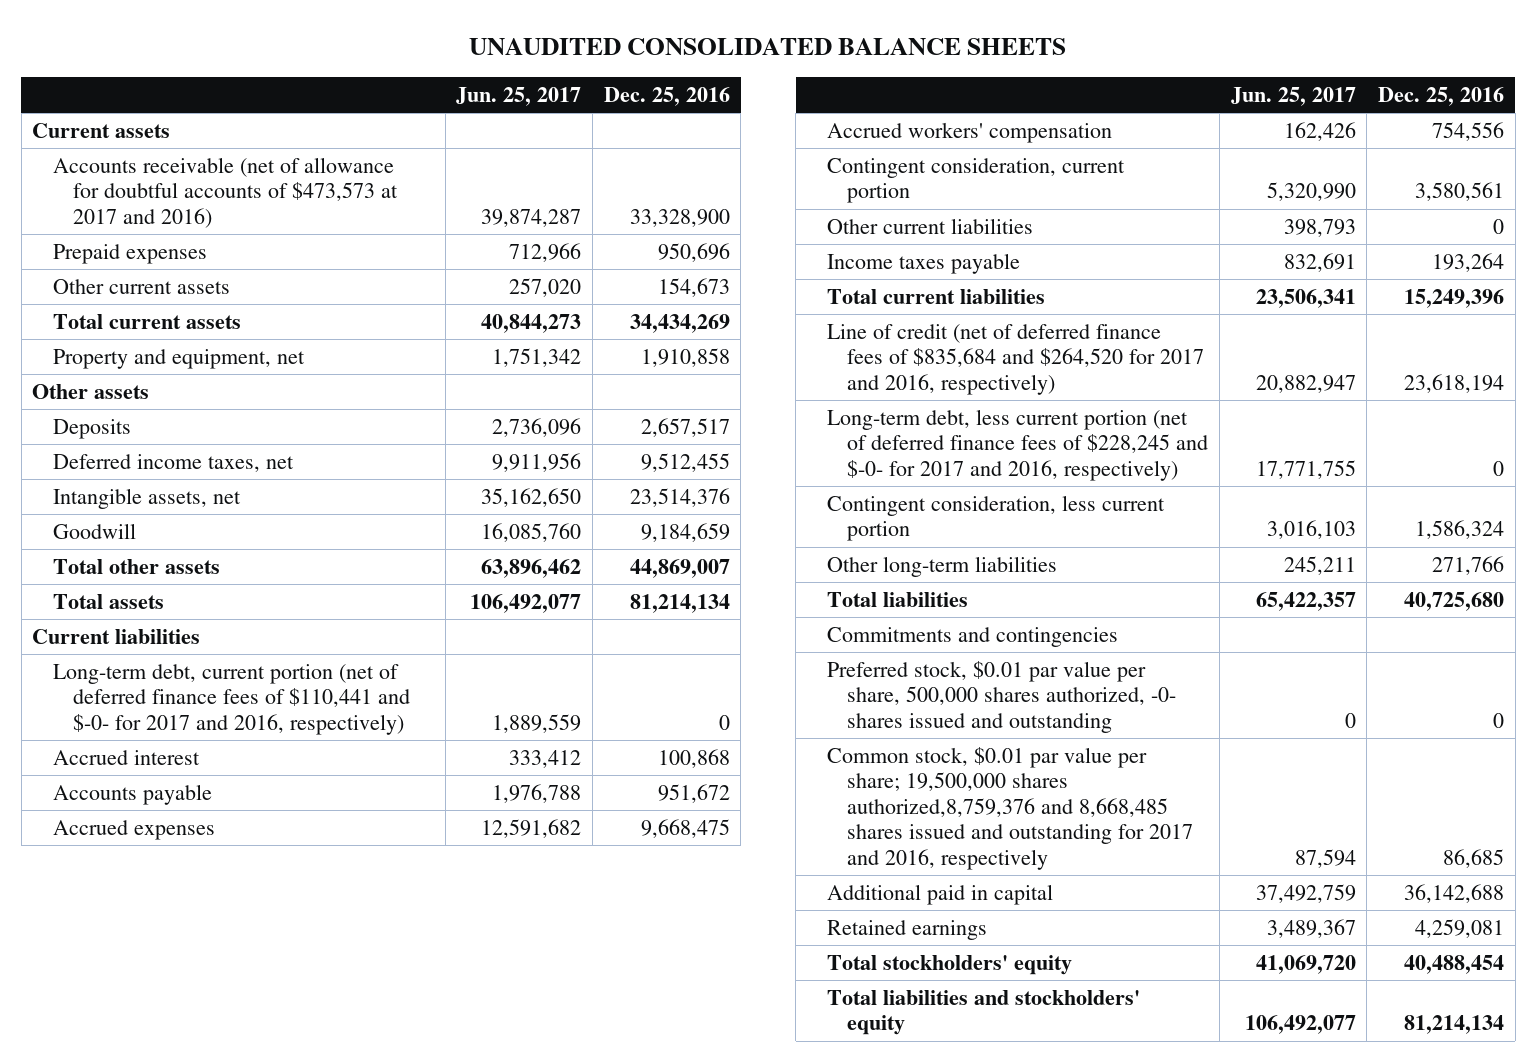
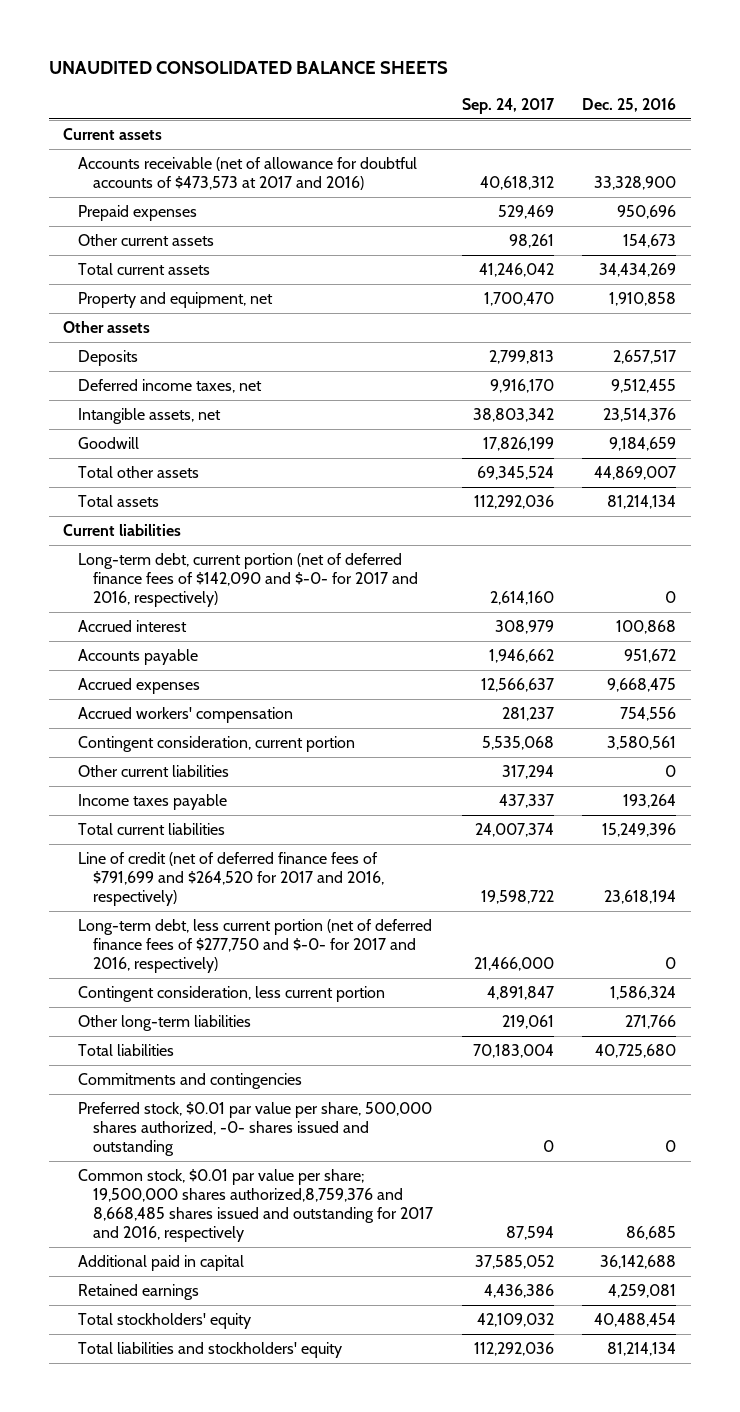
- | Jun. 25, 2017 | Dec. 25, 2016
+ | Sep. 24, 2017 | Dec. 25, 2016
- Long-term debt, current portion (net of deferred finance fees of $110,441 and $-0- for 2017 and 2016, respectively) | 1,889,559 | 0
+ Long-term debt, current portion (net of deferred finance fees of $142,090 and $-0- for 2017 and 2016, respectively) | 2,614,160 | 0
- Line of credit (net of deferred finance fees of $835,684 and $264,520 for 2017 and 2016, respectively) | 20,882,947 | 23,618,194
- Long-term debt, less current portion (net of deferred finance fees of $228,245 and $-0- for 2017 and 2016, respectively) | 17,771,755 | 0
+ Line of credit (net of deferred finance fees of $791,699 and $264,520 for 2017 and 2016, respectively) | 19,598,722 | 23,618,194
+ Long-term debt, less current portion (net of deferred finance fees of $277,750 and $-0- for 2017 and 2016, respectively) | 21,466,000 | 0

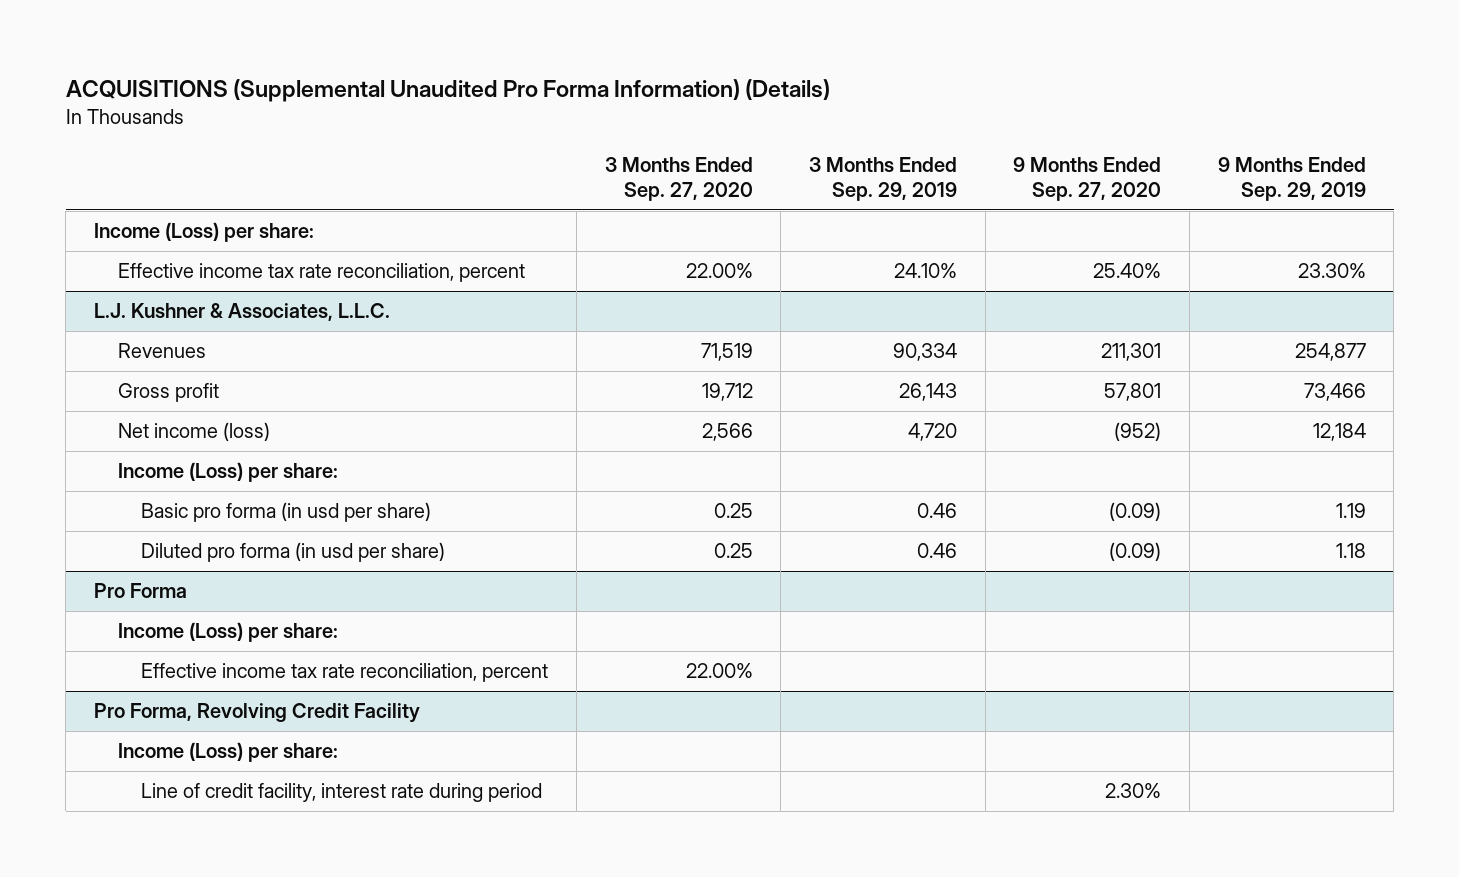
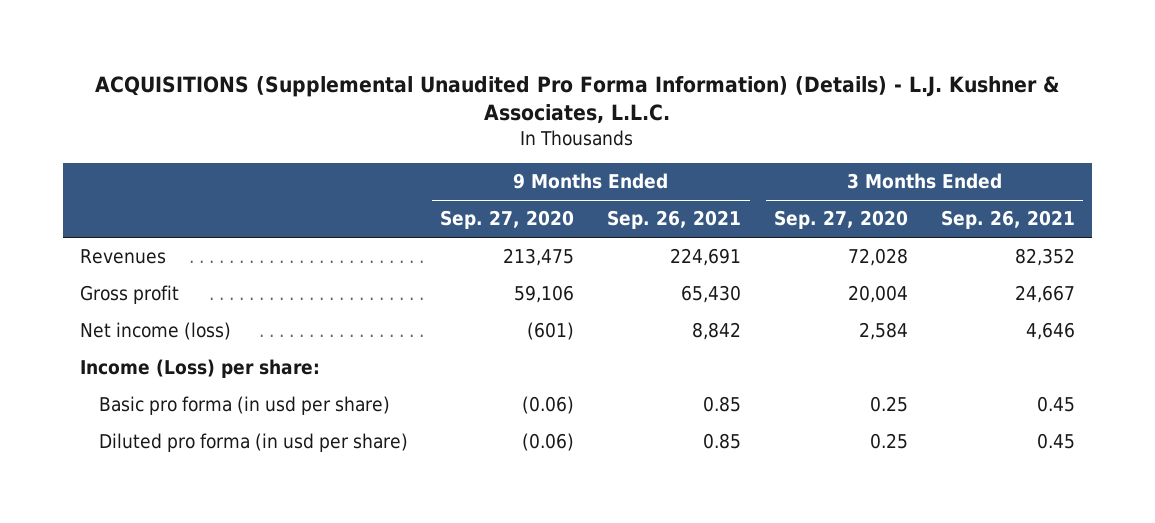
- ACQUISITIONS (Supplemental Unaudited Pro Forma Information) (Details)
+ ACQUISITIONS (Supplemental Unaudited Pro Forma Information) (Details) - L.J. Kushner & Associates, L.L.C.
- | 3 Months Ended Sep. 27, 2020 | 3 Months Ended Sep. 29, 2019 | 9 Months Ended Sep. 27, 2020 | 9 Months Ended Sep. 29, 2019
+ | 9 Months Ended Sep. 27, 2020 | 9 Months Ended Sep. 26, 2021 | 3 Months Ended Sep. 27, 2020 | 3 Months Ended Sep. 26, 2021
- Income (Loss) per share:
- Effective income tax rate reconciliation, percent | 22.00% | 24.10% | 25.40% | 23.30%
- L.J. Kushner & Associates, L.L.C.
- Revenues | 71,519 | 90,334 | 211,301 | 254,877
- Gross profit | 19,712 | 26,143 | 57,801 | 73,466
- Net income (loss) | 2,566 | 4,720 | (952) | 12,184
- Income (Loss) per share:
- Basic pro forma (in usd per share) | 0.25 | 0.46 | (0.09) | 1.19
- Diluted pro forma (in usd per share) | 0.25 | 0.46 | (0.09) | 1.18
- Pro Forma
- Income (Loss) per share:
- Effective income tax rate reconciliation, percent | 22.00% | | |
- Pro Forma, Revolving Credit Facility
+ Revenues | 213,475 | 224,691 | 72,028 | 82,352
+ Gross profit | 59,106 | 65,430 | 20,004 | 24,667
+ Net income (loss) | (601) | 8,842 | 2,584 | 4,646
- Line of credit facility, interest rate during period | | | 2.30% |
+ Basic pro forma (in usd per share) | (0.06) | 0.85 | 0.25 | 0.45
+ Diluted pro forma (in usd per share) | (0.06) | 0.85 | 0.25 | 0.45

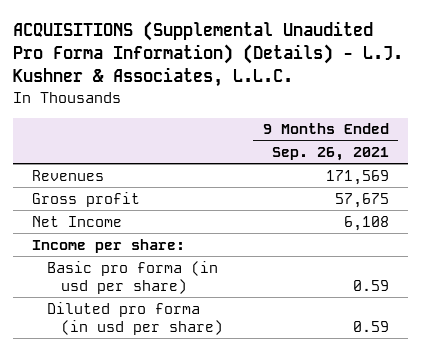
- | 9 Months Ended Sep. 27, 2020 | 9 Months Ended Sep. 26, 2021 | 3 Months Ended Sep. 27, 2020 | 3 Months Ended Sep. 26, 2021
+ | 9 Months Ended Sep. 26, 2021
- Revenues | 213,475 | 224,691 | 72,028 | 82,352
- Gross profit | 59,106 | 65,430 | 20,004 | 24,667
- Net income (loss) | (601) | 8,842 | 2,584 | 4,646
- Income (Loss) per share:
- Basic pro forma (in usd per share) | (0.06) | 0.85 | 0.25 | 0.45
- Diluted pro forma (in usd per share) | (0.06) | 0.85 | 0.25 | 0.45
+ Revenues | 171,569
+ Gross profit | 57,675
+ Net Income | 6,108
+ Income per share:
+ Basic pro forma (in usd per share) | 0.59
+ Diluted pro forma (in usd per share) | 0.59

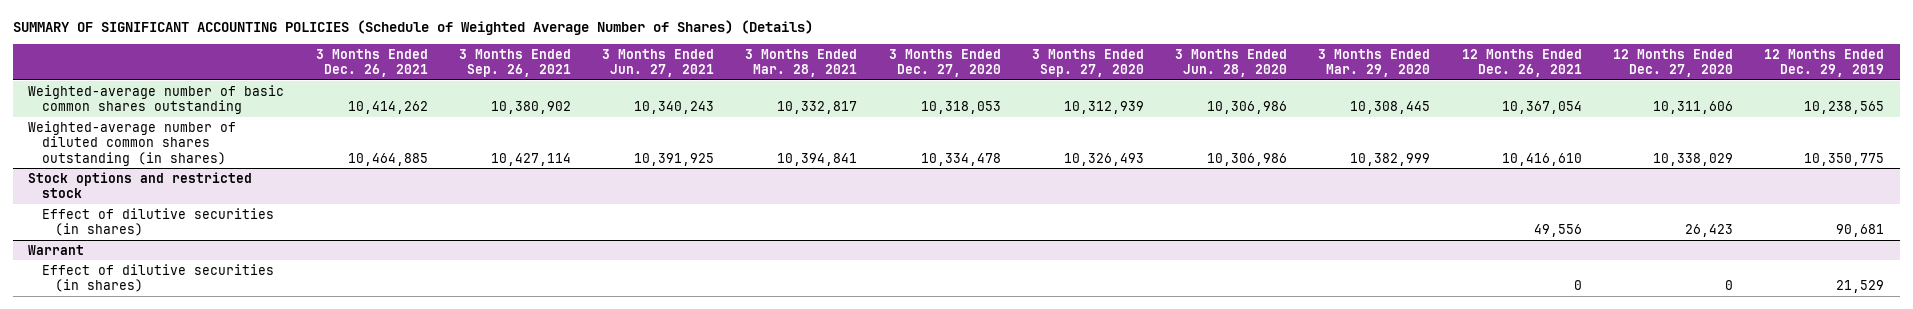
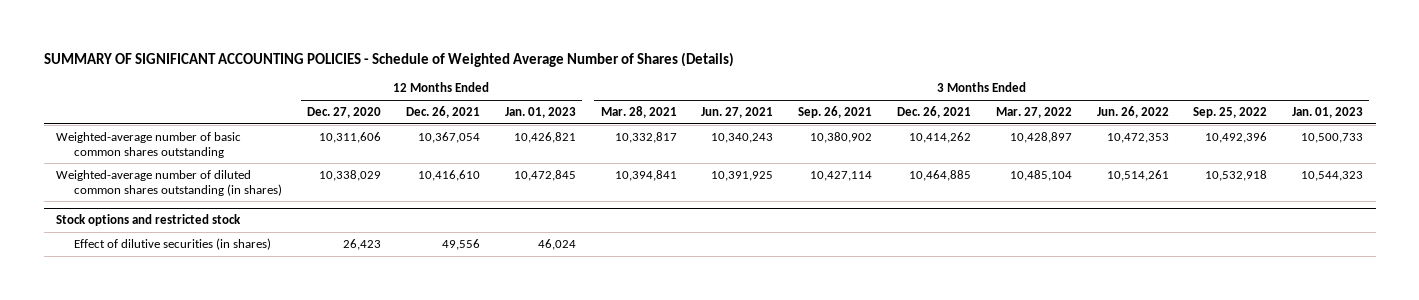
- SUMMARY OF SIGNIFICANT ACCOUNTING POLICIES (Schedule of Weighted Average Number of Shares) (Details)
+ SUMMARY OF SIGNIFICANT ACCOUNTING POLICIES - Schedule of Weighted Average Number of Shares (Details)
- | 3 Months Ended Dec. 26, 2021 | 3 Months Ended Sep. 26, 2021 | 3 Months Ended Jun. 27, 2021 | 3 Months Ended Mar. 28, 2021 | 3 Months Ended Dec. 27, 2020 | 3 Months Ended Sep. 27, 2020 | 3 Months Ended Jun. 28, 2020 | 3 Months Ended Mar. 29, 2020 | 12 Months Ended Dec. 26, 2021 | 12 Months Ended Dec. 27, 2020 | 12 Months Ended Dec. 29, 2019
+ | 12 Months Ended Dec. 27, 2020 | 12 Months Ended Dec. 26, 2021 | 12 Months Ended Jan. 01, 2023 | 3 Months Ended Mar. 28, 2021 | 3 Months Ended Jun. 27, 2021 | 3 Months Ended Sep. 26, 2021 | 3 Months Ended Dec. 26, 2021 | 3 Months Ended Mar. 27, 2022 | 3 Months Ended Jun. 26, 2022 | 3 Months Ended Sep. 25, 2022 | 3 Months Ended Jan. 01, 2023
- Warrant
- Effect of dilutive securities (in shares) | | | | | | | | | 0 | 0 | 21,529

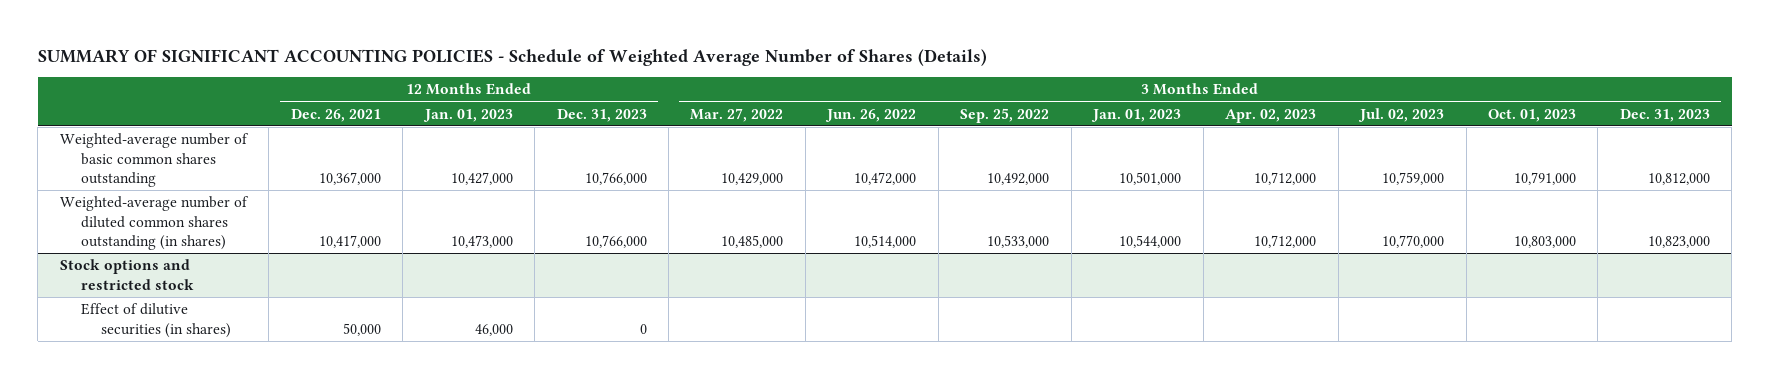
- | 12 Months Ended Dec. 27, 2020 | 12 Months Ended Dec. 26, 2021 | 12 Months Ended Jan. 01, 2023 | 3 Months Ended Mar. 28, 2021 | 3 Months Ended Jun. 27, 2021 | 3 Months Ended Sep. 26, 2021 | 3 Months Ended Dec. 26, 2021 | 3 Months Ended Mar. 27, 2022 | 3 Months Ended Jun. 26, 2022 | 3 Months Ended Sep. 25, 2022 | 3 Months Ended Jan. 01, 2023
+ | 12 Months Ended Dec. 26, 2021 | 12 Months Ended Jan. 01, 2023 | 12 Months Ended Dec. 31, 2023 | 3 Months Ended Mar. 27, 2022 | 3 Months Ended Jun. 26, 2022 | 3 Months Ended Sep. 25, 2022 | 3 Months Ended Jan. 01, 2023 | 3 Months Ended Apr. 02, 2023 | 3 Months Ended Jul. 02, 2023 | 3 Months Ended Oct. 01, 2023 | 3 Months Ended Dec. 31, 2023
- Weighted-average number of basic common shares outstanding | 10,311,606 | 10,367,054 | 10,426,821 | 10,332,817 | 10,340,243 | 10,380,902 | 10,414,262 | 10,428,897 | 10,472,353 | 10,492,396 | 10,500,733
- Weighted-average number of diluted common shares outstanding (in shares) | 10,338,029 | 10,416,610 | 10,472,845 | 10,394,841 | 10,391,925 | 10,427,114 | 10,464,885 | 10,485,104 | 10,514,261 | 10,532,918 | 10,544,323
+ Weighted-average number of basic common shares outstanding | 10,367,000 | 10,427,000 | 10,766,000 | 10,429,000 | 10,472,000 | 10,492,000 | 10,501,000 | 10,712,000 | 10,759,000 | 10,791,000 | 10,812,000
+ Weighted-average number of diluted common shares outstanding (in shares) | 10,417,000 | 10,473,000 | 10,766,000 | 10,485,000 | 10,514,000 | 10,533,000 | 10,544,000 | 10,712,000 | 10,770,000 | 10,803,000 | 10,823,000
@ Stock options and restricted stock
- Effect of dilutive securities (in shares) | 26,423 | 49,556 | 46,024 | | | | | | | |
+ Effect of dilutive securities (in shares) | 50,000 | 46,000 | 0 | | | | | | | |

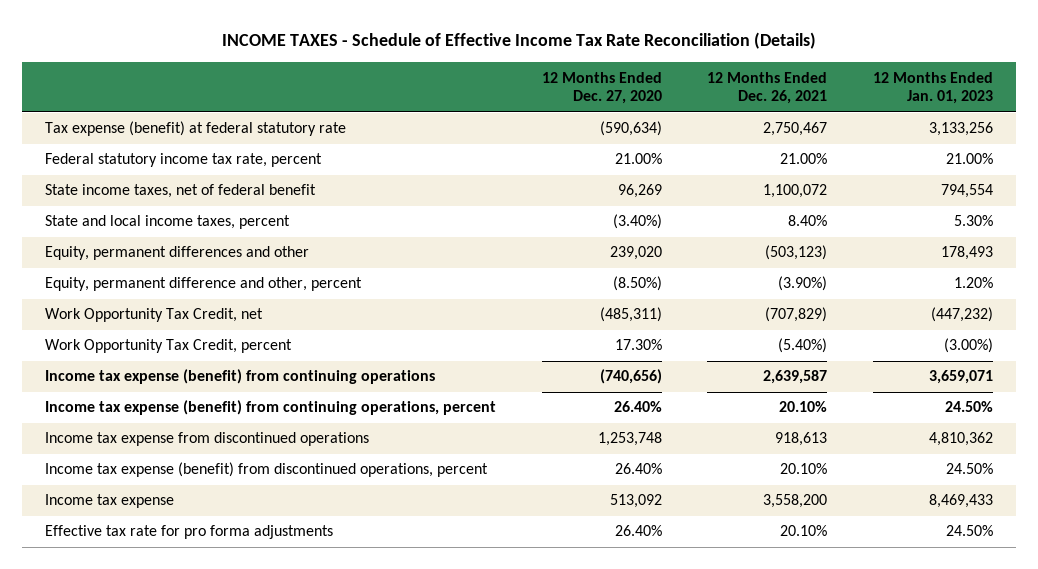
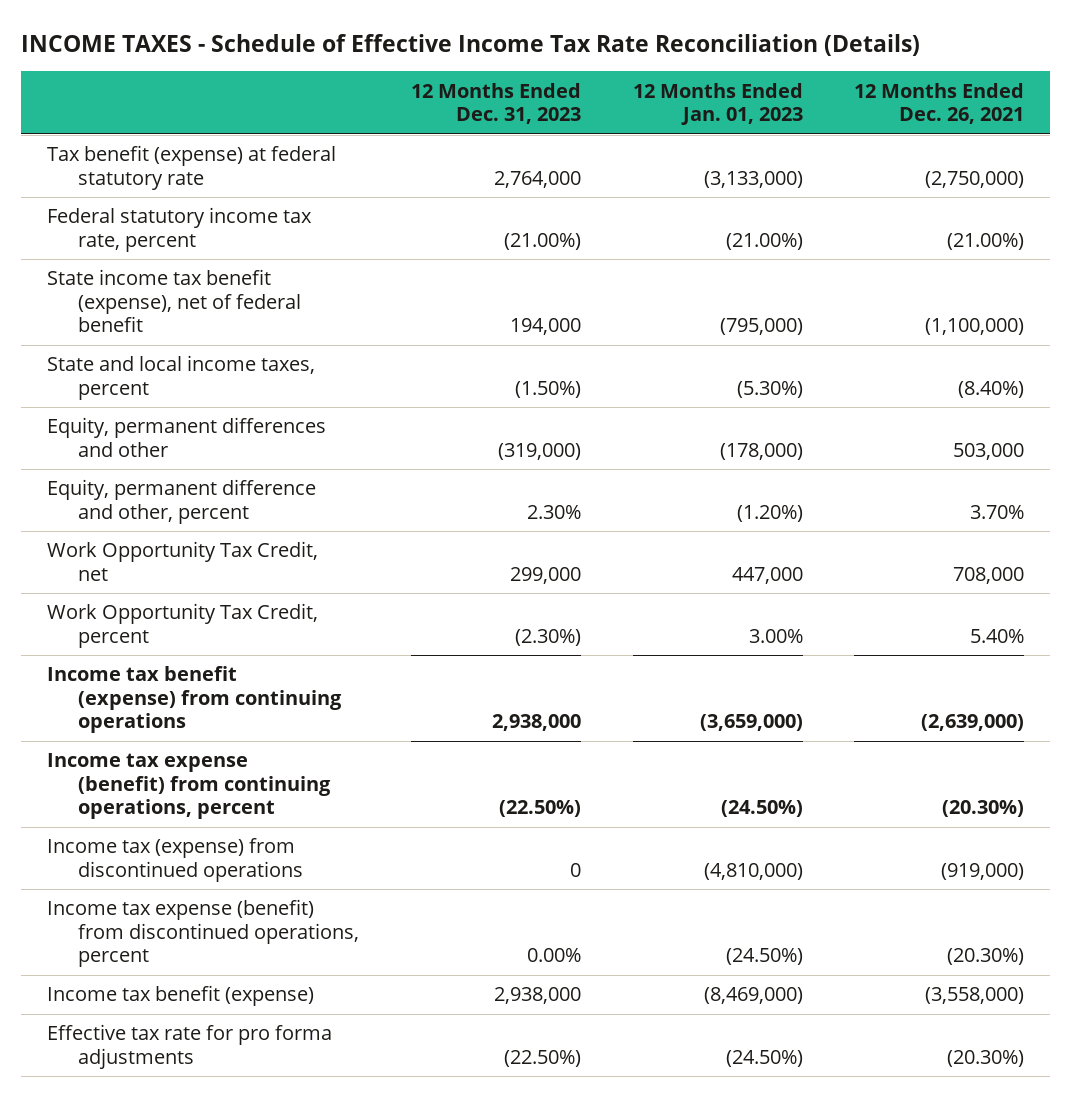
- | 12 Months Ended Dec. 27, 2020 | 12 Months Ended Dec. 26, 2021 | 12 Months Ended Jan. 01, 2023
+ | 12 Months Ended Dec. 31, 2023 | 12 Months Ended Jan. 01, 2023 | 12 Months Ended Dec. 26, 2021
- Tax expense (benefit) at federal statutory rate | (590,634) | 2,750,467 | 3,133,256
- Federal statutory income tax rate, percent | 21.00% | 21.00% | 21.00%
- State income taxes, net of federal benefit | 96,269 | 1,100,072 | 794,554
- State and local income taxes, percent | (3.40%) | 8.40% | 5.30%
- Equity, permanent differences and other | 239,020 | (503,123) | 178,493
- Equity, permanent difference and other, percent | (8.50%) | (3.90%) | 1.20%
- Work Opportunity Tax Credit, net | (485,311) | (707,829) | (447,232)
- Work Opportunity Tax Credit, percent | 17.30% | (5.40%) | (3.00%)
- Income tax expense (benefit) from continuing operations | (740,656) | 2,639,587 | 3,659,071
- Income tax expense (benefit) from continuing operations, percent | 26.40% | 20.10% | 24.50%
- Income tax expense from discontinued operations | 1,253,748 | 918,613 | 4,810,362
- Income tax expense (benefit) from discontinued operations, percent | 26.40% | 20.10% | 24.50%
- Income tax expense | 513,092 | 3,558,200 | 8,469,433
- Effective tax rate for pro forma adjustments | 26.40% | 20.10% | 24.50%
+ Tax benefit (expense) at federal statutory rate | 2,764,000 | (3,133,000) | (2,750,000)
+ Federal statutory income tax rate, percent | (21.00%) | (21.00%) | (21.00%)
+ State income tax benefit (expense), net of federal benefit | 194,000 | (795,000) | (1,100,000)
+ State and local income taxes, percent | (1.50%) | (5.30%) | (8.40%)
+ Equity, permanent differences and other | (319,000) | (178,000) | 503,000
+ Equity, permanent difference and other, percent | 2.30% | (1.20%) | 3.70%
+ Work Opportunity Tax Credit, net | 299,000 | 447,000 | 708,000
+ Work Opportunity Tax Credit, percent | (2.30%) | 3.00% | 5.40%
+ Income tax benefit (expense) from continuing operations | 2,938,000 | (3,659,000) | (2,639,000)
+ Income tax expense (benefit) from continuing operations, percent | (22.50%) | (24.50%) | (20.30%)
+ Income tax (expense) from discontinued operations | 0 | (4,810,000) | (919,000)
+ Income tax expense (benefit) from discontinued operations, percent | 0.00% | (24.50%) | (20.30%)
+ Income tax benefit (expense) | 2,938,000 | (8,469,000) | (3,558,000)
+ Effective tax rate for pro forma adjustments | (22.50%) | (24.50%) | (20.30%)

